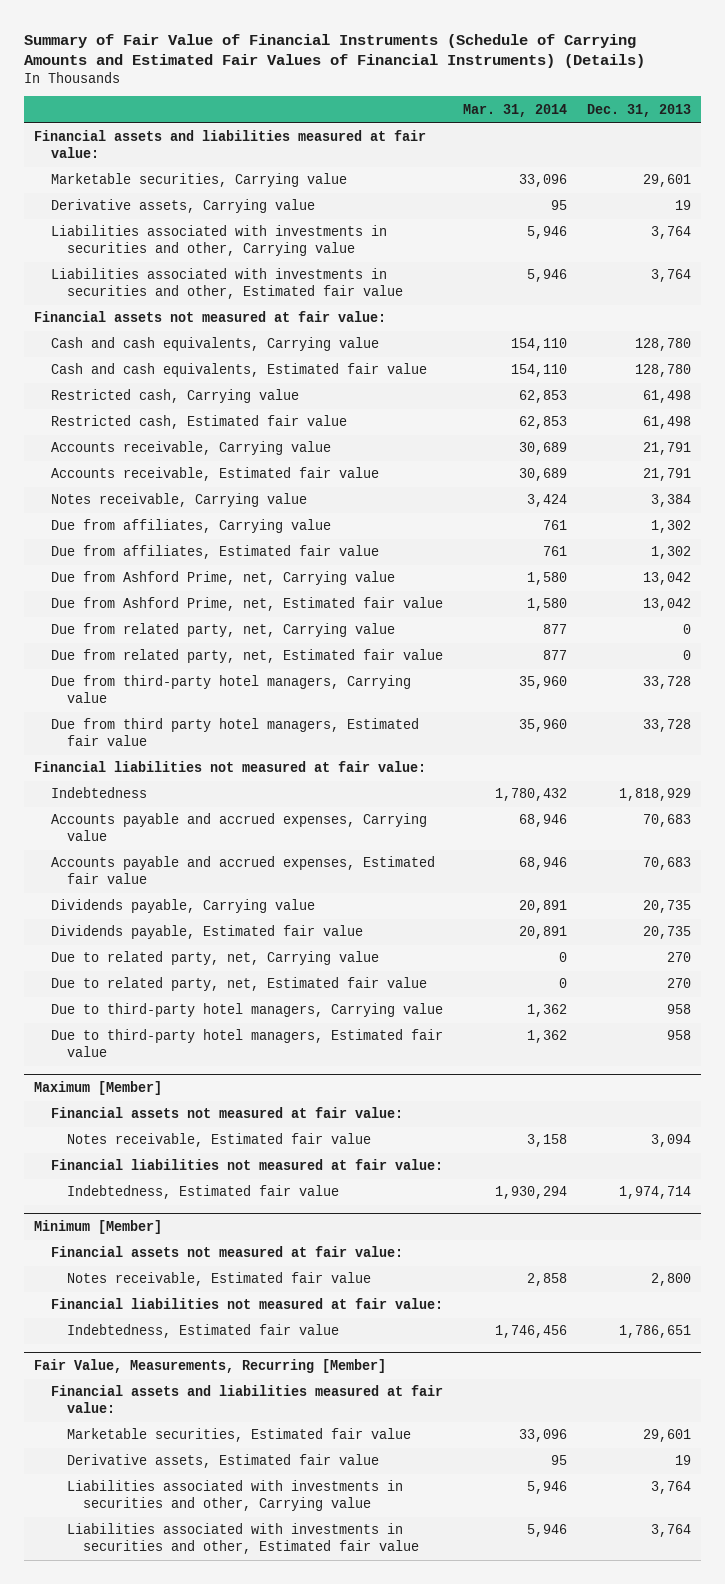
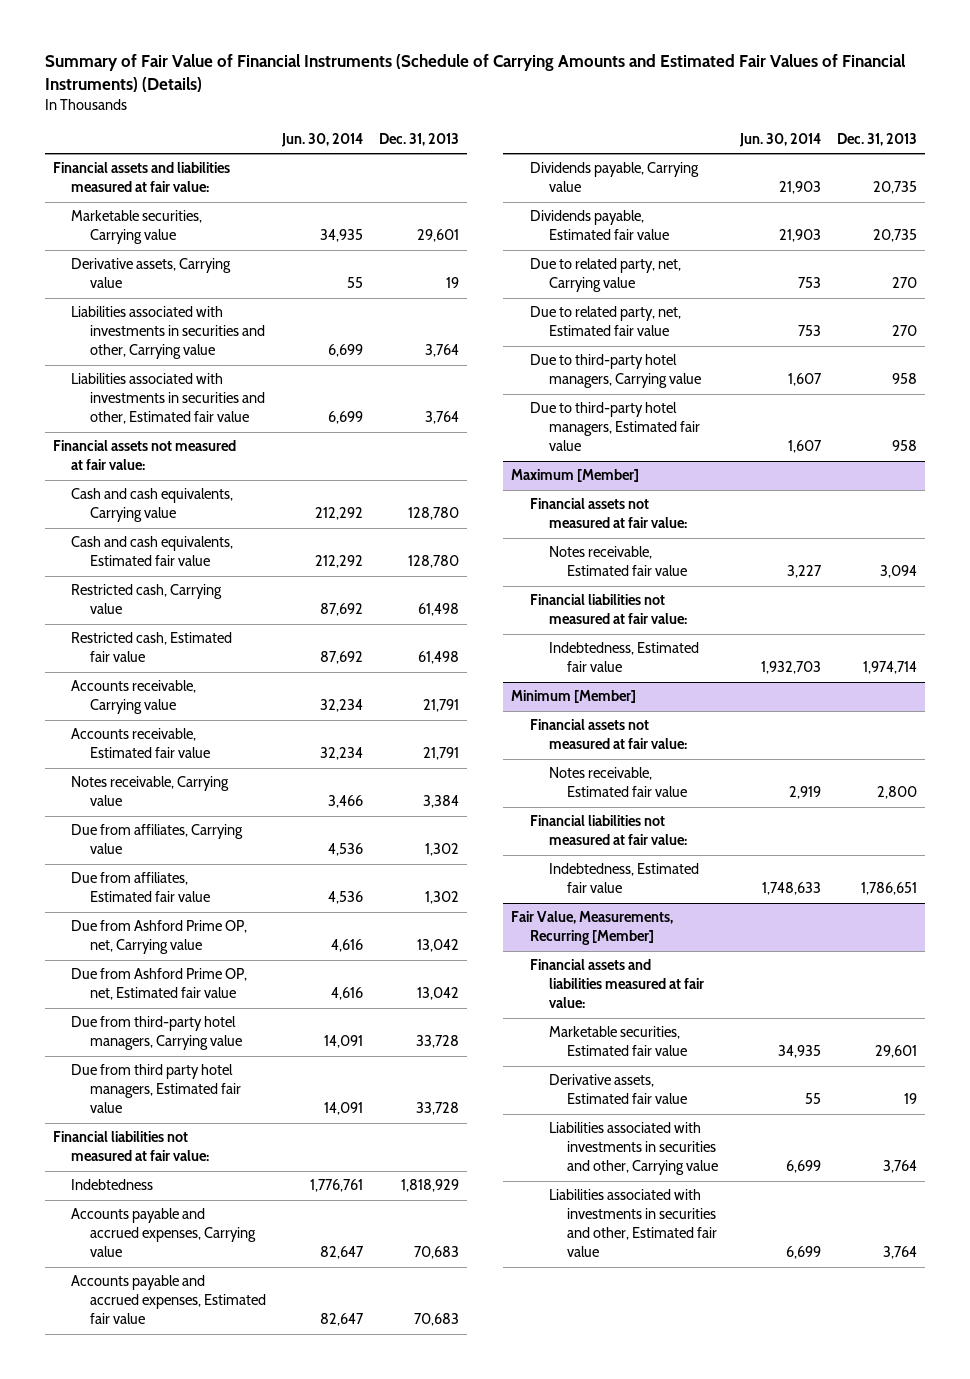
- | Mar. 31, 2014 | Dec. 31, 2013
+ | Jun. 30, 2014 | Dec. 31, 2013
- Due from Ashford Prime, net, Carrying value | 1,580 | 13,042
- Due from Ashford Prime, net, Estimated fair value | 1,580 | 13,042
- Due from related party, net, Carrying value | 877 | 0
- Due from related party, net, Estimated fair value | 877 | 0
+ Due from Ashford Prime OP, net, Carrying value | 4,616 | 13,042
+ Due from Ashford Prime OP, net, Estimated fair value | 4,616 | 13,042

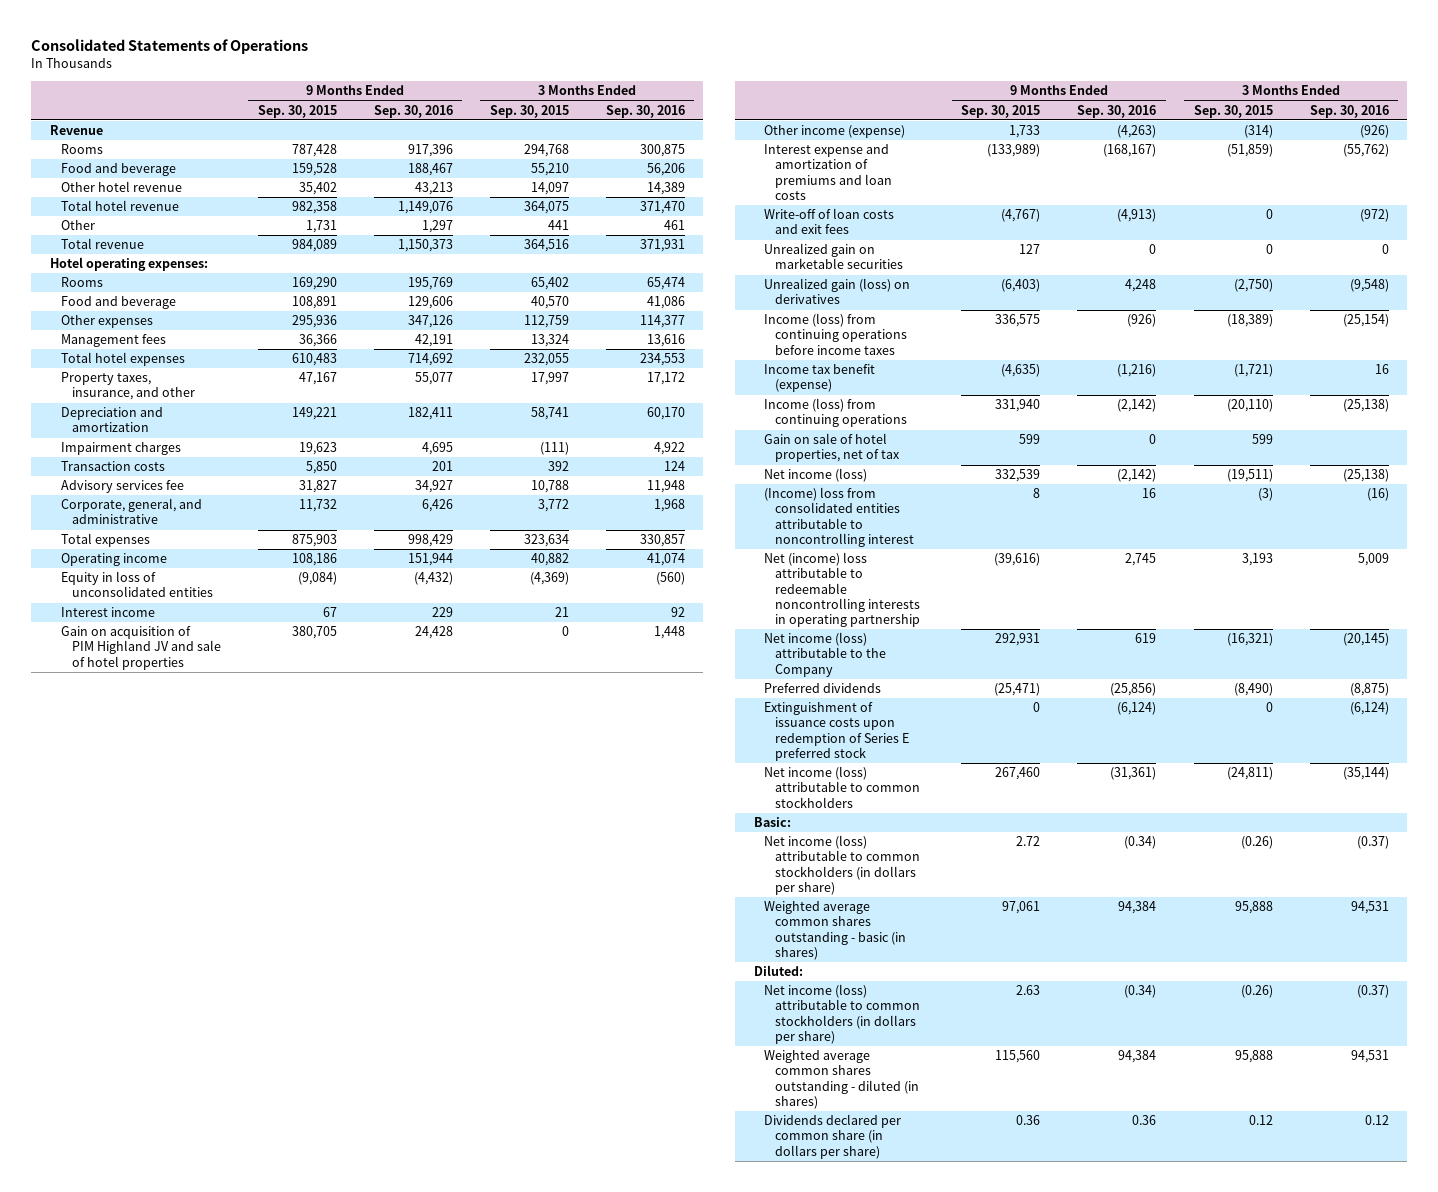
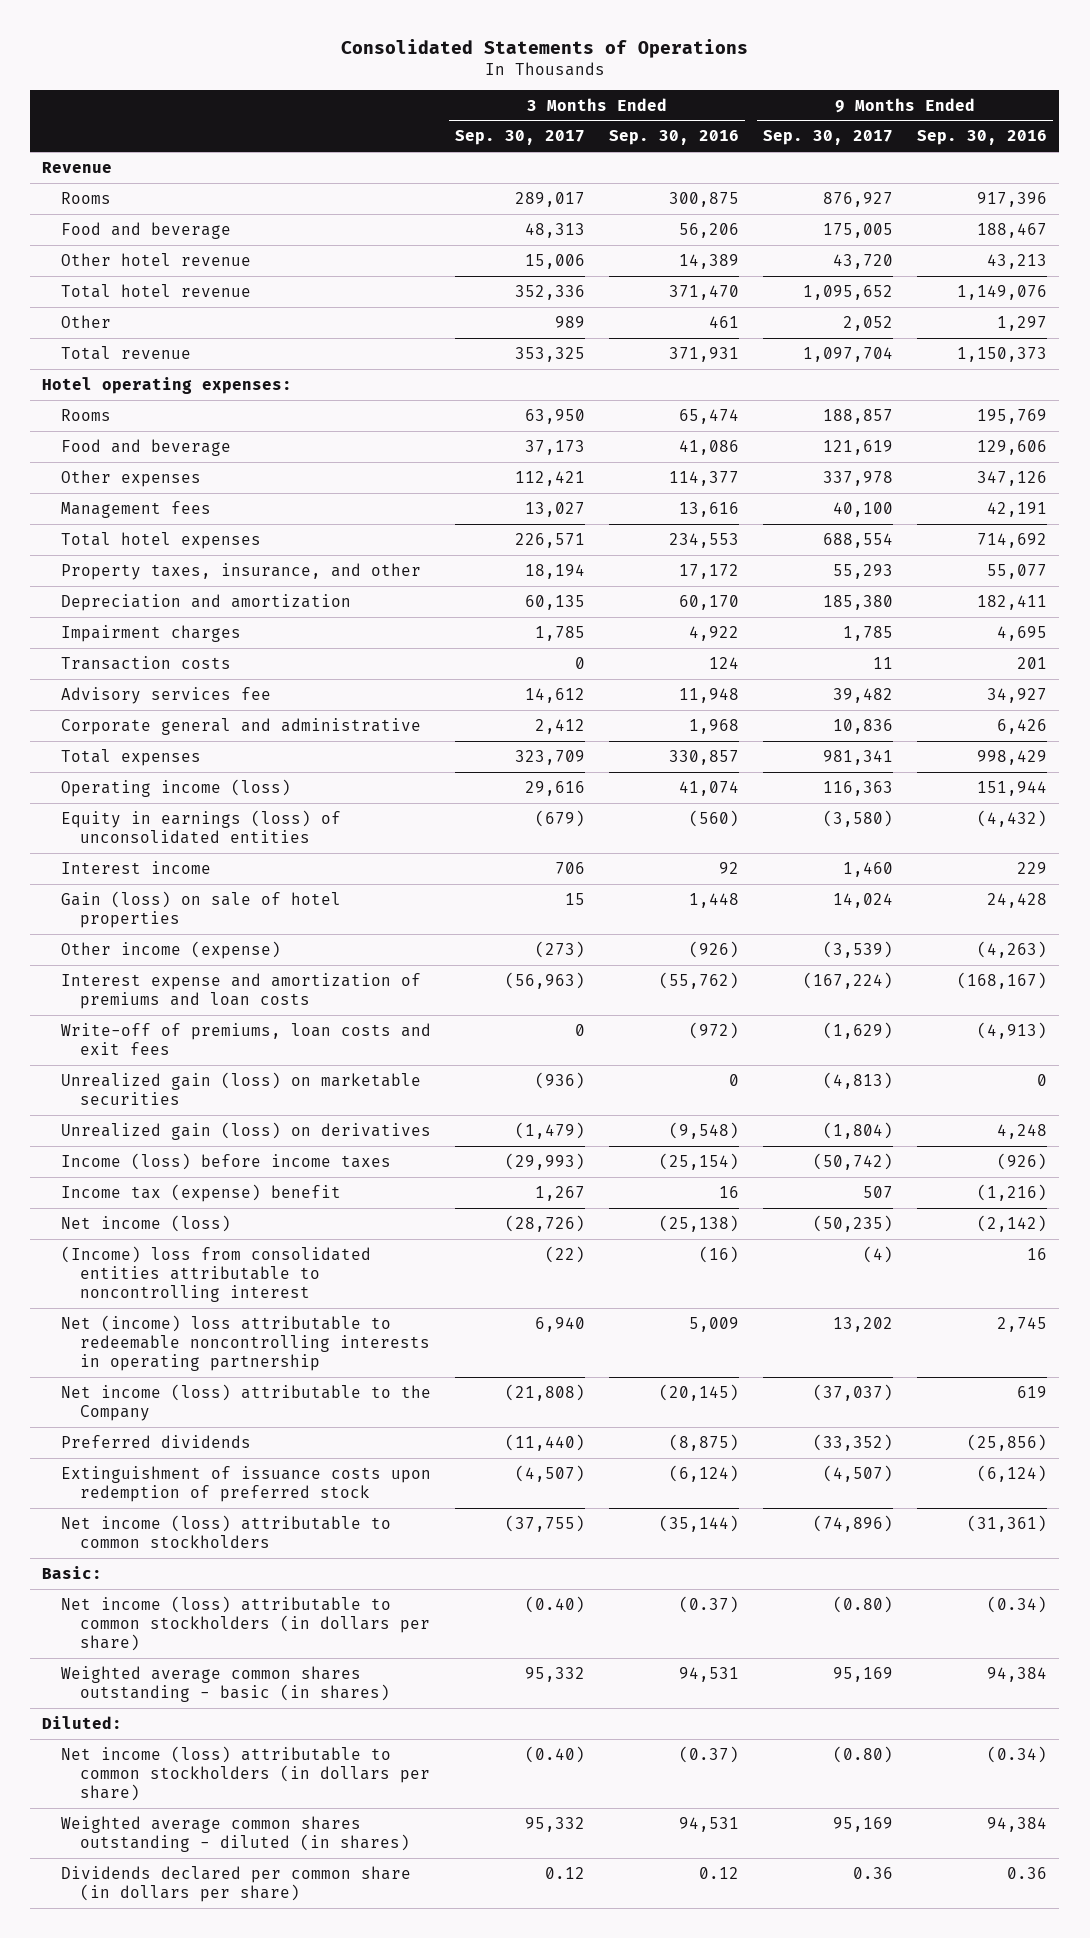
- | 9 Months Ended Sep. 30, 2015 | 9 Months Ended Sep. 30, 2016 | 3 Months Ended Sep. 30, 2015 | 3 Months Ended Sep. 30, 2016
+ | 3 Months Ended Sep. 30, 2017 | 3 Months Ended Sep. 30, 2016 | 9 Months Ended Sep. 30, 2017 | 9 Months Ended Sep. 30, 2016
- Corporate, general, and administrative | 11,732 | 6,426 | 3,772 | 1,968
+ Corporate general and administrative | 2,412 | 1,968 | 10,836 | 6,426
- Operating income | 108,186 | 151,944 | 40,882 | 41,074
- Equity in loss of unconsolidated entities | (9,084) | (4,432) | (4,369) | (560)
+ Operating income (loss) | 29,616 | 41,074 | 116,363 | 151,944
+ Equity in earnings (loss) of unconsolidated entities | (679) | (560) | (3,580) | (4,432)
- Gain on acquisition of PIM Highland JV and sale of hotel properties | 380,705 | 24,428 | 0 | 1,448
+ Gain (loss) on sale of hotel properties | 15 | 1,448 | 14,024 | 24,428
- Write-off of loan costs and exit fees | (4,767) | (4,913) | 0 | (972)
- Unrealized gain on marketable securities | 127 | 0 | 0 | 0
+ Write-off of premiums, loan costs and exit fees | 0 | (972) | (1,629) | (4,913)
+ Unrealized gain (loss) on marketable securities | (936) | 0 | (4,813) | 0
- Income (loss) from continuing operations before income taxes | 336,575 | (926) | (18,389) | (25,154)
- Income tax benefit (expense) | (4,635) | (1,216) | (1,721) | 16
- Income (loss) from continuing operations | 331,940 | (2,142) | (20,110) | (25,138)
- Gain on sale of hotel properties, net of tax | 599 | 0 | 599 |
+ Income (loss) before income taxes | (29,993) | (25,154) | (50,742) | (926)
+ Income tax (expense) benefit | 1,267 | 16 | 507 | (1,216)
- Extinguishment of issuance costs upon redemption of Series E preferred stock | 0 | (6,124) | 0 | (6,124)
+ Extinguishment of issuance costs upon redemption of preferred stock | (4,507) | (6,124) | (4,507) | (6,124)

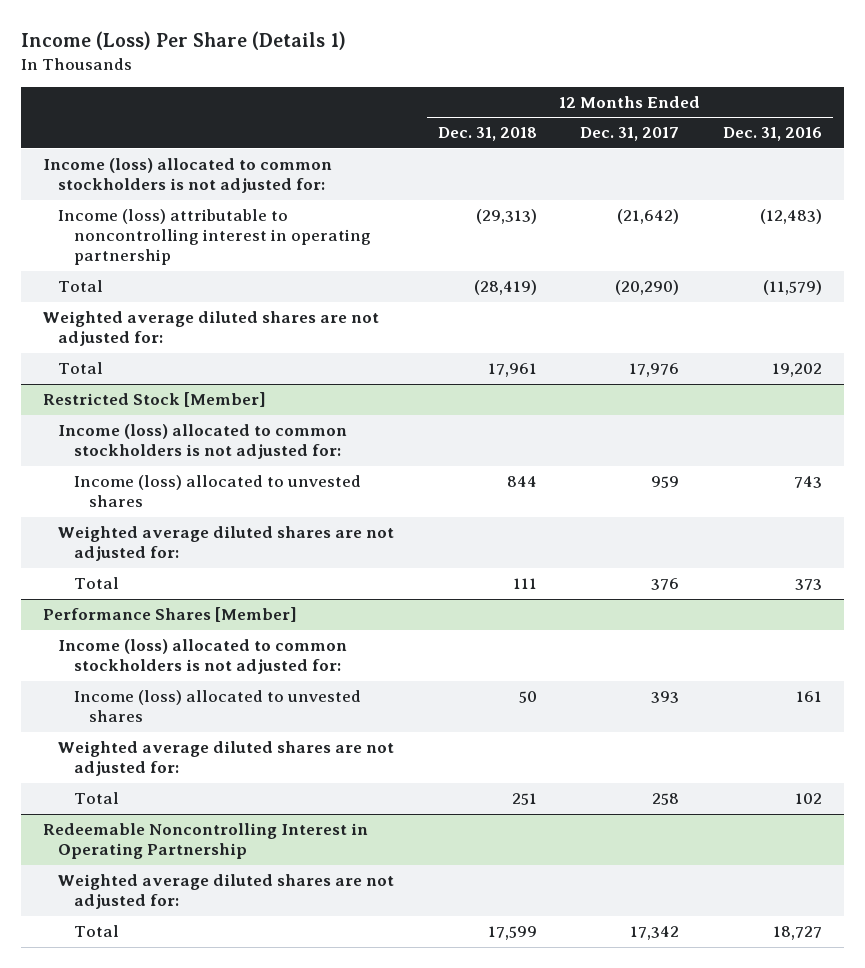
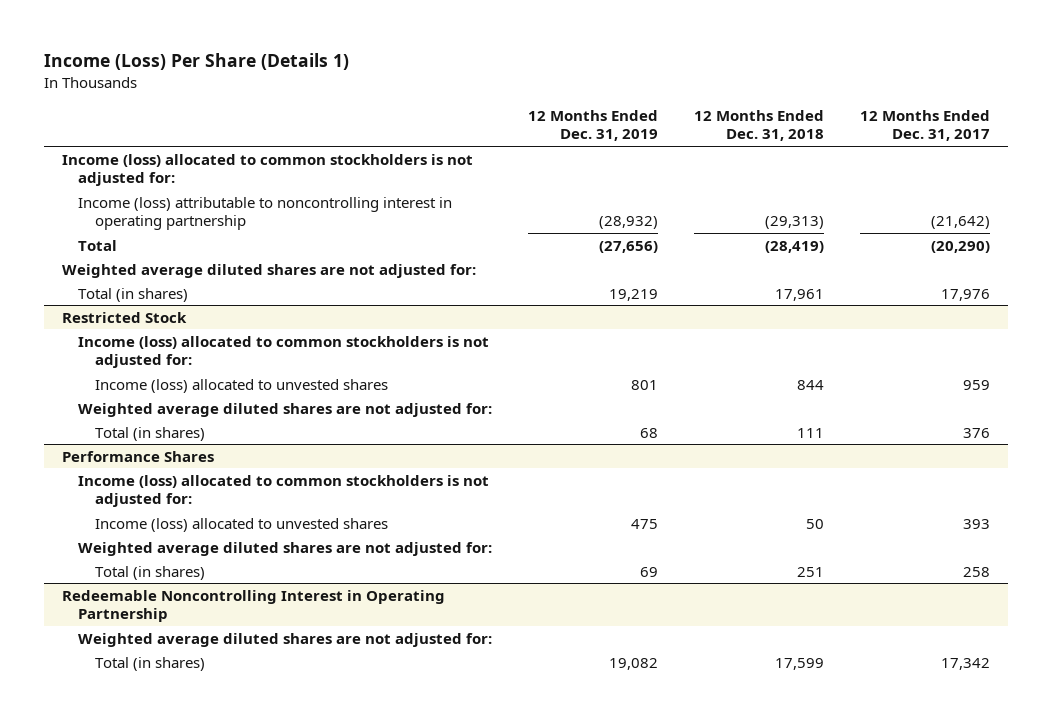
- | 12 Months Ended Dec. 31, 2018 | 12 Months Ended Dec. 31, 2017 | 12 Months Ended Dec. 31, 2016
+ | 12 Months Ended Dec. 31, 2019 | 12 Months Ended Dec. 31, 2018 | 12 Months Ended Dec. 31, 2017
- Total | 17,961 | 17,976 | 19,202
- Restricted Stock [Member]
+ Total (in shares) | 19,219 | 17,961 | 17,976
+ Restricted Stock
- Total | 111 | 376 | 373
- Performance Shares [Member]
+ Total (in shares) | 68 | 111 | 376
+ Performance Shares
- Total | 251 | 258 | 102
+ Total (in shares) | 69 | 251 | 258
@ Redeemable Noncontrolling Interest in Operating Partnership
- Total | 17,599 | 17,342 | 18,727
+ Total (in shares) | 19,082 | 17,599 | 17,342

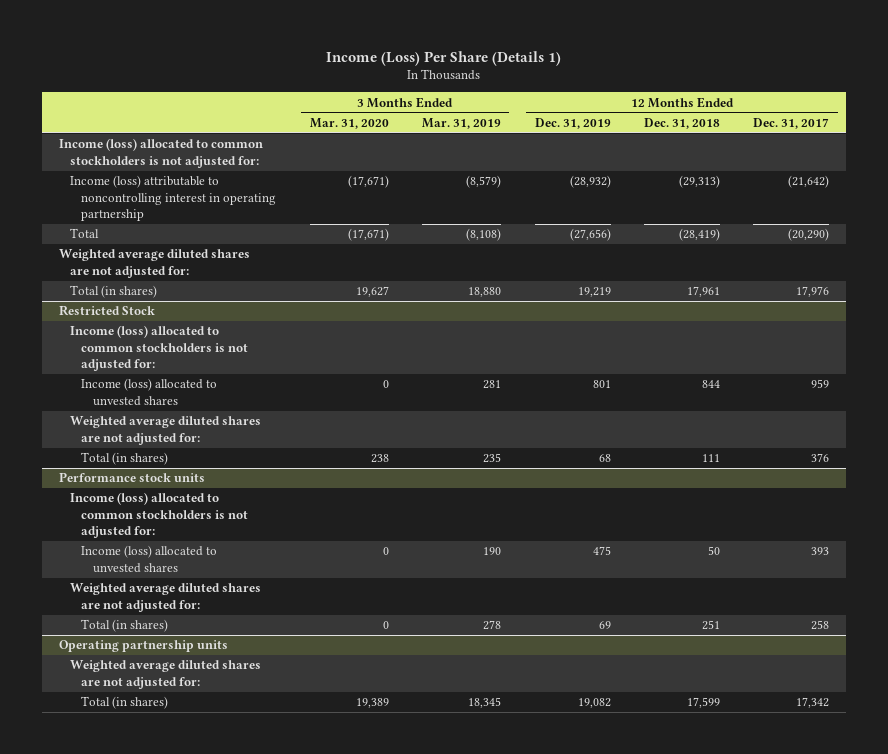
- | 12 Months Ended Dec. 31, 2019 | 12 Months Ended Dec. 31, 2018 | 12 Months Ended Dec. 31, 2017
+ | 3 Months Ended Mar. 31, 2020 | 3 Months Ended Mar. 31, 2019 | 12 Months Ended Dec. 31, 2019 | 12 Months Ended Dec. 31, 2018 | 12 Months Ended Dec. 31, 2017
- Performance Shares
+ Performance stock units
- Redeemable Noncontrolling Interest in Operating Partnership
+ Operating partnership units

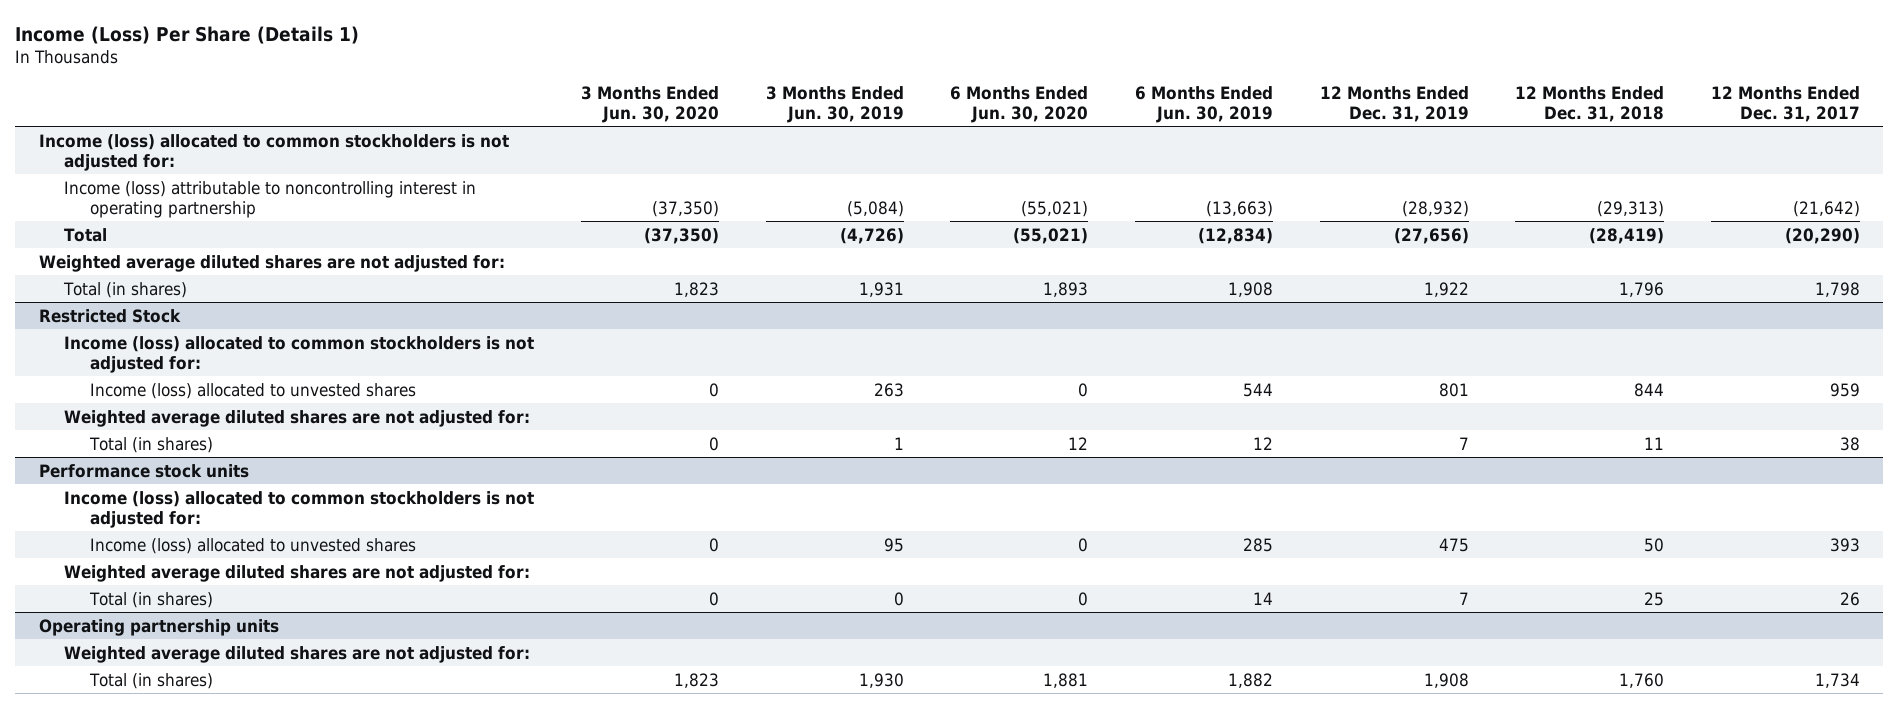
- | 3 Months Ended Mar. 31, 2020 | 3 Months Ended Mar. 31, 2019 | 12 Months Ended Dec. 31, 2019 | 12 Months Ended Dec. 31, 2018 | 12 Months Ended Dec. 31, 2017
+ | 3 Months Ended Jun. 30, 2020 | 3 Months Ended Jun. 30, 2019 | 6 Months Ended Jun. 30, 2020 | 6 Months Ended Jun. 30, 2019 | 12 Months Ended Dec. 31, 2019 | 12 Months Ended Dec. 31, 2018 | 12 Months Ended Dec. 31, 2017
- Total (in shares) | 19,627 | 18,880 | 19,219 | 17,961 | 17,976
+ Total (in shares) | 1,823 | 1,931 | 1,893 | 1,908 | 1,922 | 1,796 | 1,798
@ Restricted Stock
- Total (in shares) | 238 | 235 | 68 | 111 | 376
+ Total (in shares) | 0 | 1 | 12 | 12 | 7 | 11 | 38
@ Performance stock units
- Total (in shares) | 0 | 278 | 69 | 251 | 258
+ Total (in shares) | 0 | 0 | 0 | 14 | 7 | 25 | 26
@ Operating partnership units
- Total (in shares) | 19,389 | 18,345 | 19,082 | 17,599 | 17,342
+ Total (in shares) | 1,823 | 1,930 | 1,881 | 1,882 | 1,908 | 1,760 | 1,734

